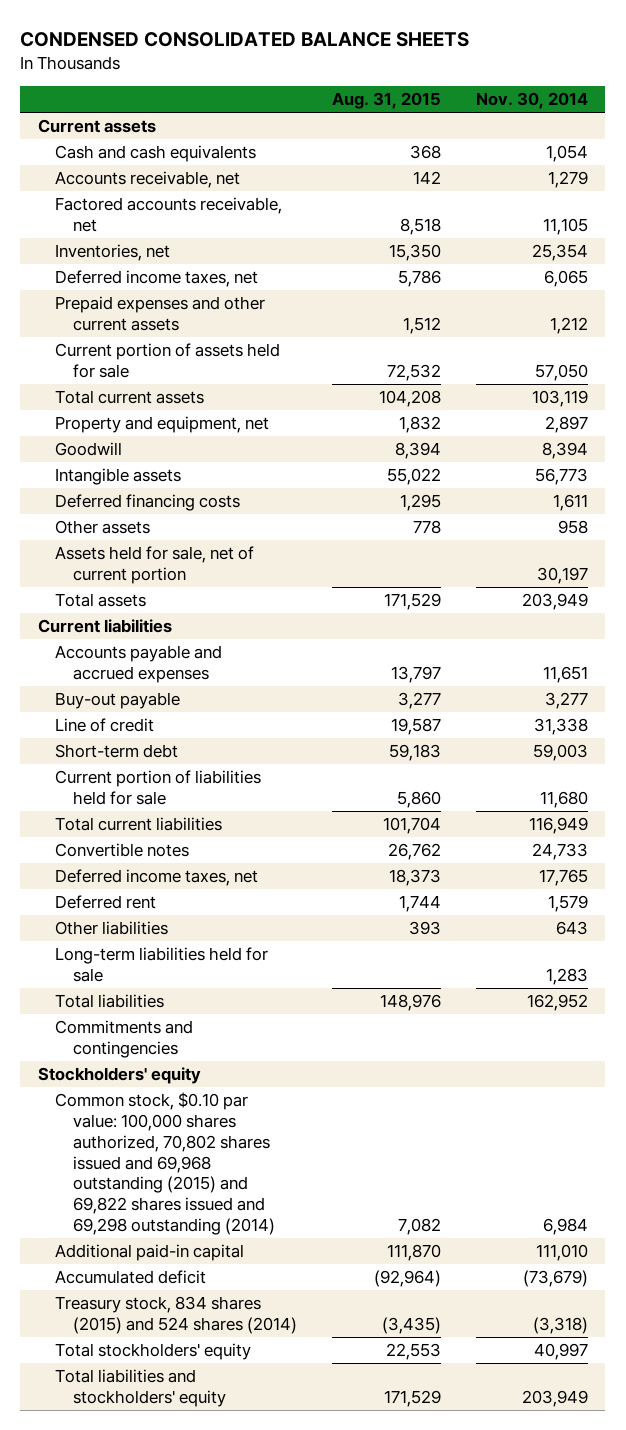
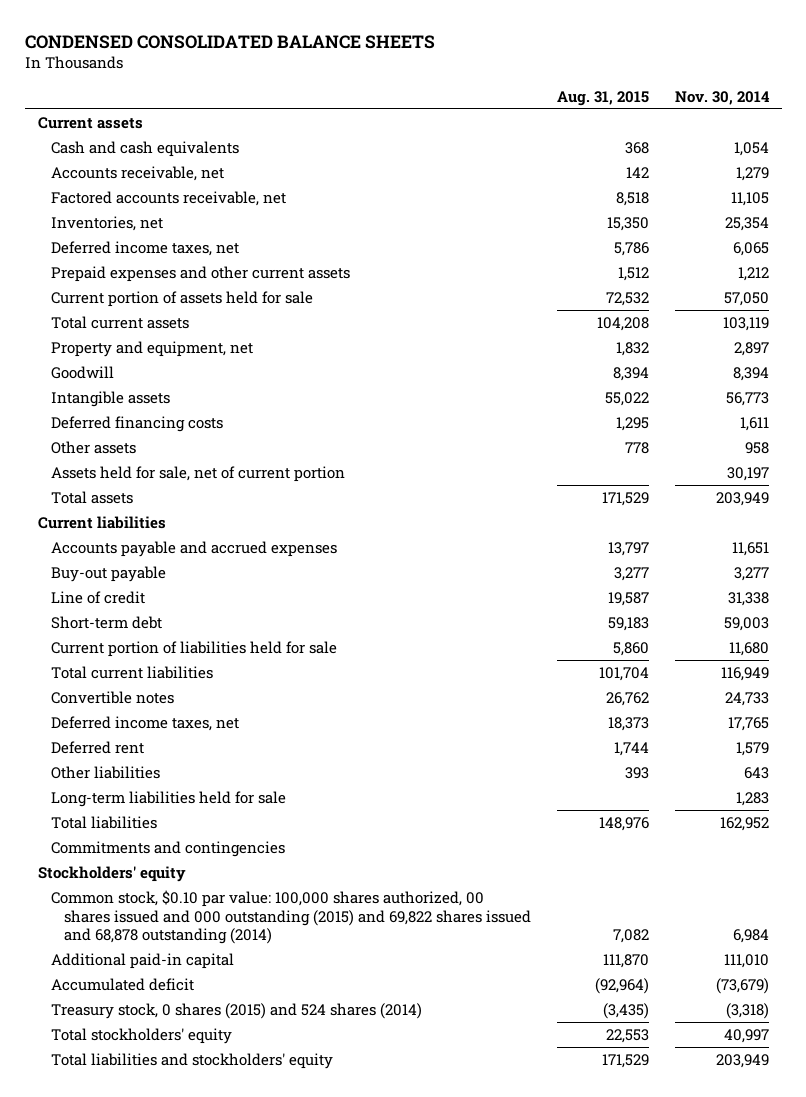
- Common stock, $0.10 par value: 100,000 shares authorized, 70,802 shares issued and 69,968 outstanding (2015) and 69,822 shares issued and 69,298 outstanding (2014) | 7,082 | 6,984
+ Common stock, $0.10 par value: 100,000 shares authorized, 00 shares issued and 000 outstanding (2015) and 69,822 shares issued and 68,878 outstanding (2014) | 7,082 | 6,984
- Treasury stock, 834 shares (2015) and 524 shares (2014) | (3,435) | (3,318)
+ Treasury stock, 0 shares (2015) and 524 shares (2014) | (3,435) | (3,318)

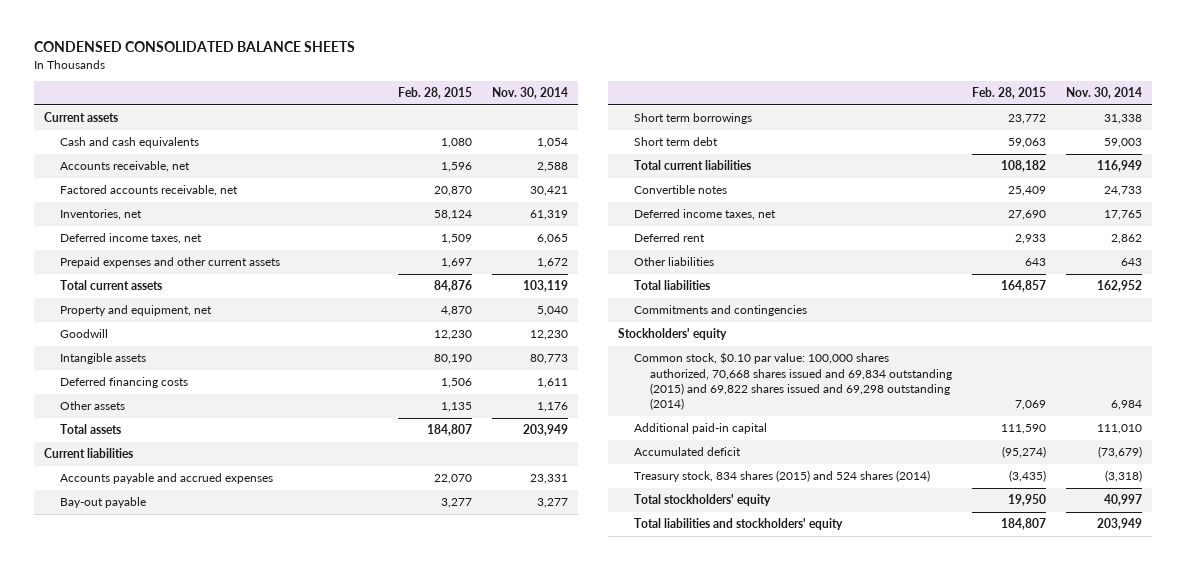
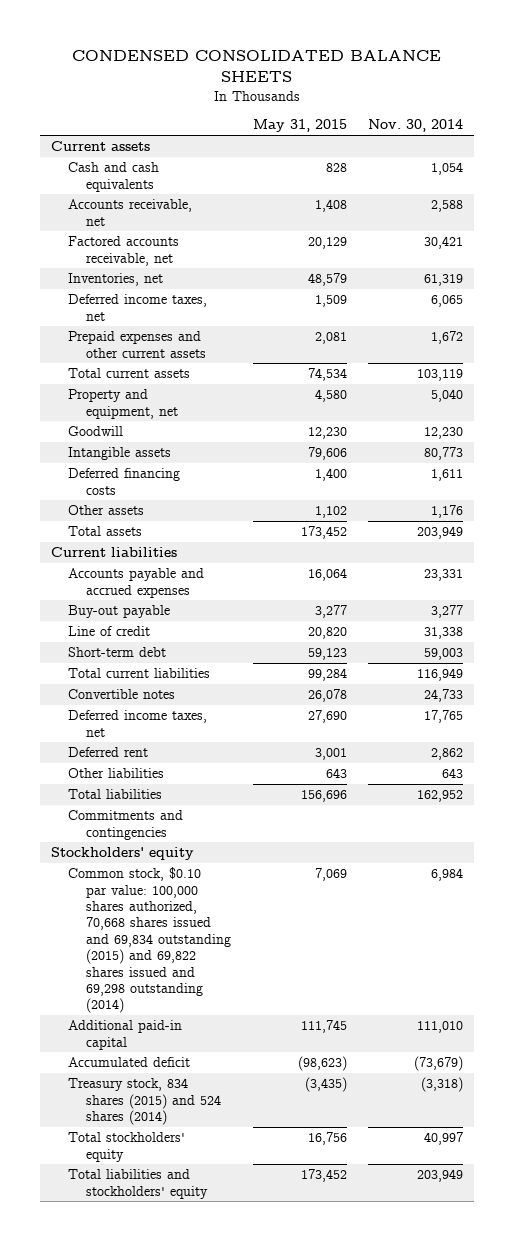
- | Feb. 28, 2015 | Nov. 30, 2014
+ | May 31, 2015 | Nov. 30, 2014
- Bay-out payable | 3,277 | 3,277
- Short term borrowings | 23,772 | 31,338
- Short term debt | 59,063 | 59,003
+ Buy-out payable | 3,277 | 3,277
+ Line of credit | 20,820 | 31,338
+ Short-term debt | 59,123 | 59,003

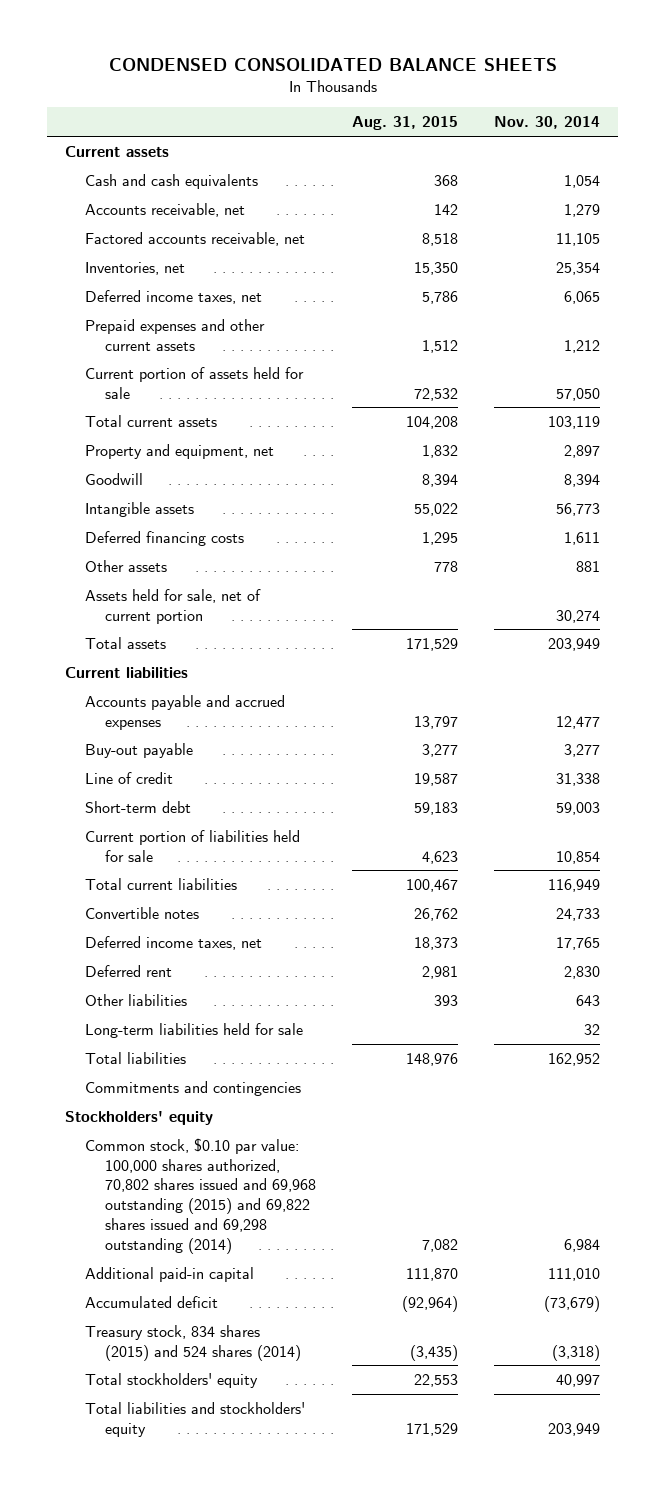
- | May 31, 2015 | Nov. 30, 2014
+ | Aug. 31, 2015 | Nov. 30, 2014
- Accounts receivable, net | 1,408 | 2,588
- Factored accounts receivable, net | 20,129 | 30,421
- Inventories, net | 48,579 | 61,319
+ Accounts receivable, net | 142 | 1,279
+ Factored accounts receivable, net | 8,518 | 11,105
+ Inventories, net | 15,350 | 25,354
- Prepaid expenses and other current assets | 2,081 | 1,672
+ Prepaid expenses and other current assets | 1,512 | 1,212
+ Current portion of assets held for sale | 72,532 | 57,050
- Property and equipment, net | 4,580 | 5,040
- Goodwill | 12,230 | 12,230
- Intangible assets | 79,606 | 80,773
+ Property and equipment, net | 1,832 | 2,897
+ Goodwill | 8,394 | 8,394
+ Intangible assets | 55,022 | 56,773
- Other assets | 1,102 | 1,176
+ Other assets | 778 | 881
+ Assets held for sale, net of current portion | | 30,274
- Accounts payable and accrued expenses | 16,064 | 23,331
+ Accounts payable and accrued expenses | 13,797 | 12,477
+ Current portion of liabilities held for sale | 4,623 | 10,854
- Deferred rent | 3,001 | 2,862
+ Deferred rent | 2,981 | 2,830
+ Long-term liabilities held for sale | | 32
- Common stock, $0.10 par value: 100,000 shares authorized, 70,668 shares issued and 69,834 outstanding (2015) and 69,822 shares issued and 69,298 outstanding (2014) | 7,069 | 6,984
+ Common stock, $0.10 par value: 100,000 shares authorized, 70,802 shares issued and 69,968 outstanding (2015) and 69,822 shares issued and 69,298 outstanding (2014) | 7,082 | 6,984

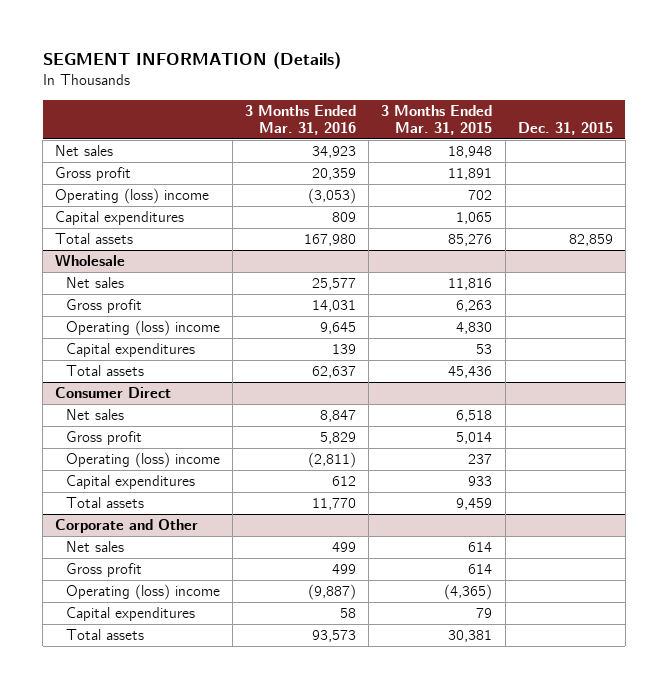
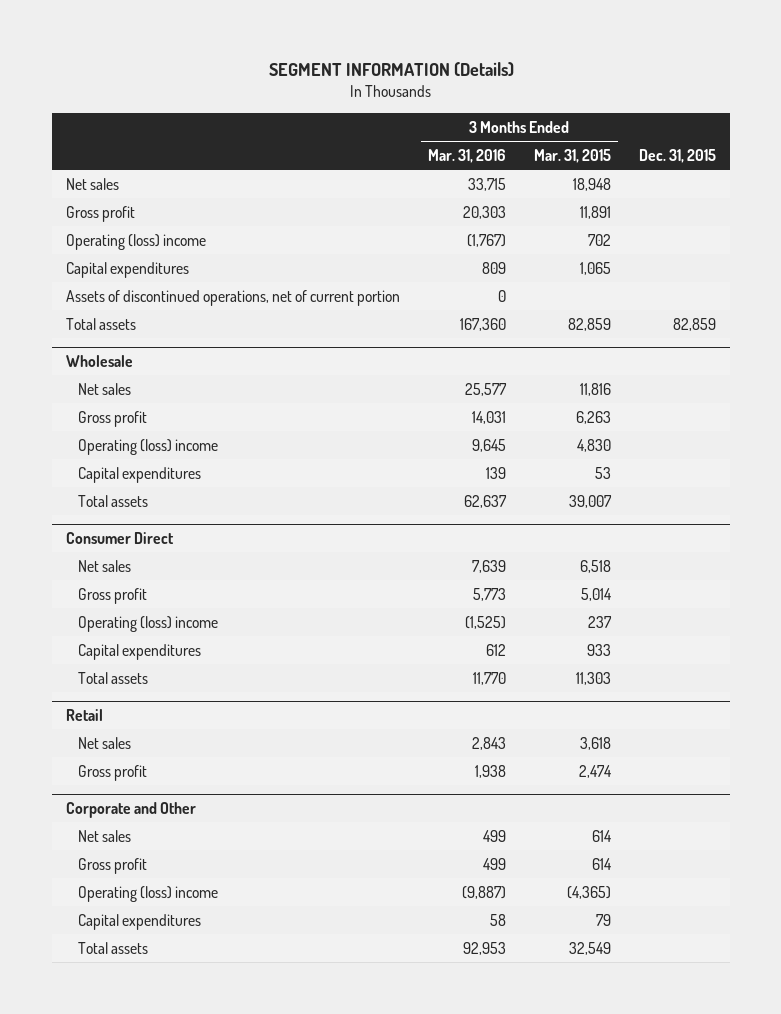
- Net sales | 34,923 | 18,948 |
- Gross profit | 20,359 | 11,891 |
- Operating (loss) income | (3,053) | 702 |
+ Net sales | 33,715 | 18,948 |
+ Gross profit | 20,303 | 11,891 |
+ Operating (loss) income | (1,767) | 702 |
- Total assets | 167,980 | 85,276 | 82,859
+ Assets of discontinued operations, net of current portion | 0 | |
+ Total assets | 167,360 | 82,859 | 82,859
@ Wholesale
- Total assets | 62,637 | 45,436 |
+ Total assets | 62,637 | 39,007 |
@ Consumer Direct
- Net sales | 8,847 | 6,518 |
- Gross profit | 5,829 | 5,014 |
- Operating (loss) income | (2,811) | 237 |
+ Net sales | 7,639 | 6,518 |
+ Gross profit | 5,773 | 5,014 |
+ Operating (loss) income | (1,525) | 237 |
- Total assets | 11,770 | 9,459 |
+ Total assets | 11,770 | 11,303 |
+ Retail
+ Net sales | 2,843 | 3,618 |
+ Gross profit | 1,938 | 2,474 |
@ Corporate and Other
- Total assets | 93,573 | 30,381 |
+ Total assets | 92,953 | 32,549 |

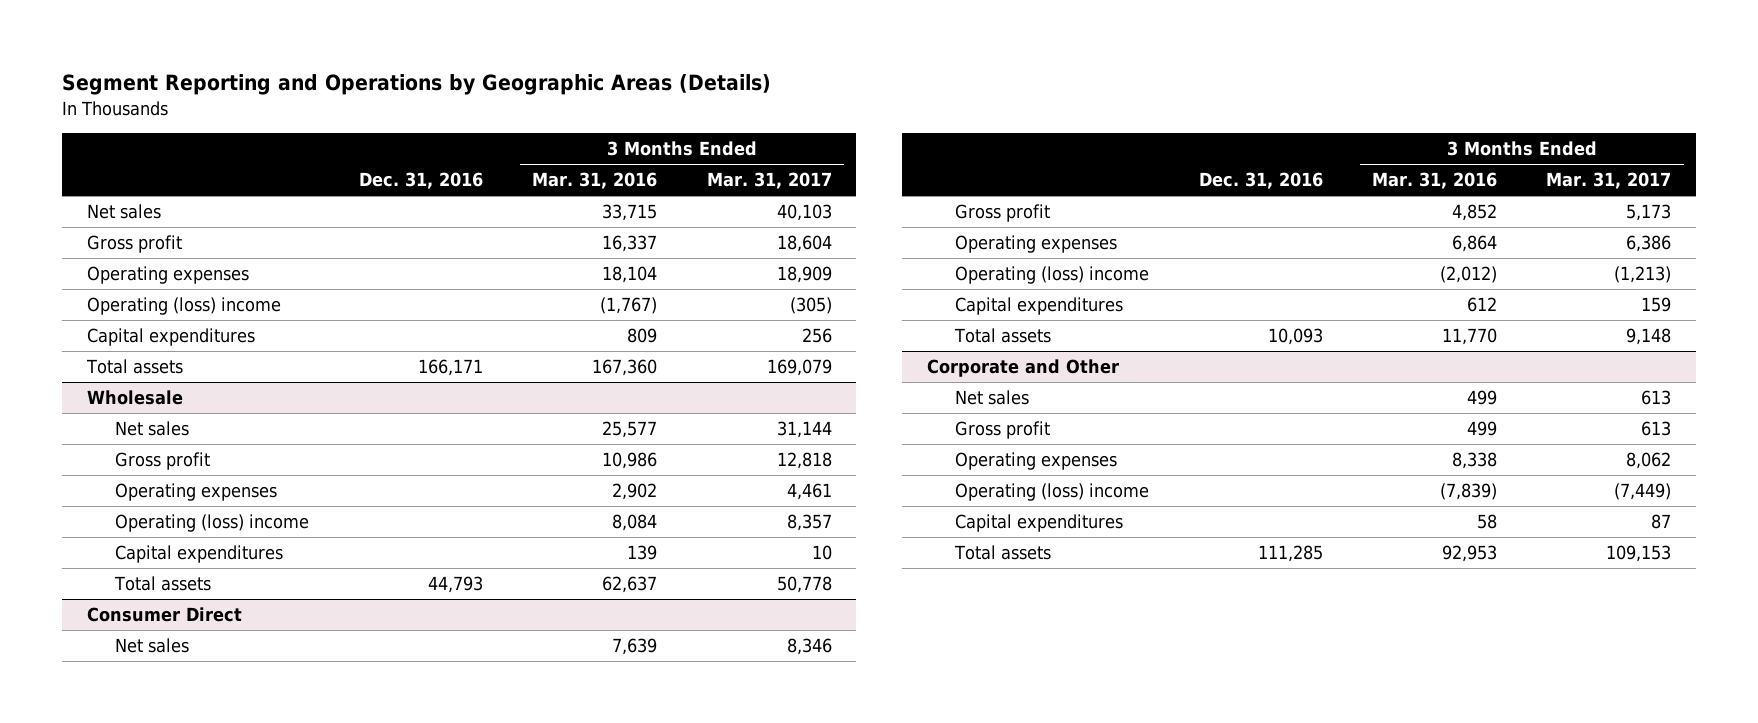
- SEGMENT INFORMATION (Details)
+ Segment Reporting and Operations by Geographic Areas (Details)
- | 3 Months Ended Mar. 31, 2016 | 3 Months Ended Mar. 31, 2015 | Dec. 31, 2015
+ | Dec. 31, 2016 | 3 Months Ended Mar. 31, 2016 | 3 Months Ended Mar. 31, 2017
- Gross profit | 20,303 | 11,891 |
+ Gross profit | | 16,337 | 18,604
+ Operating expenses | | 18,104 | 18,909
- Assets of discontinued operations, net of current portion | 0 | |
@ Wholesale
- Gross profit | 14,031 | 6,263 |
- Operating (loss) income | 9,645 | 4,830 |
+ Gross profit | | 10,986 | 12,818
+ Operating expenses | | 2,902 | 4,461
+ Operating (loss) income | | 8,084 | 8,357
@ Consumer Direct
- Gross profit | 5,773 | 5,014 |
- Operating (loss) income | (1,525) | 237 |
+ Gross profit | | 4,852 | 5,173
+ Operating expenses | | 6,864 | 6,386
+ Operating (loss) income | | (2,012) | (1,213)
- Retail
- Net sales | 2,843 | 3,618 |
- Gross profit | 1,938 | 2,474 |
@ Corporate and Other
- Operating (loss) income | (9,887) | (4,365) |
+ Operating expenses | | 8,338 | 8,062
+ Operating (loss) income | | (7,839) | (7,449)

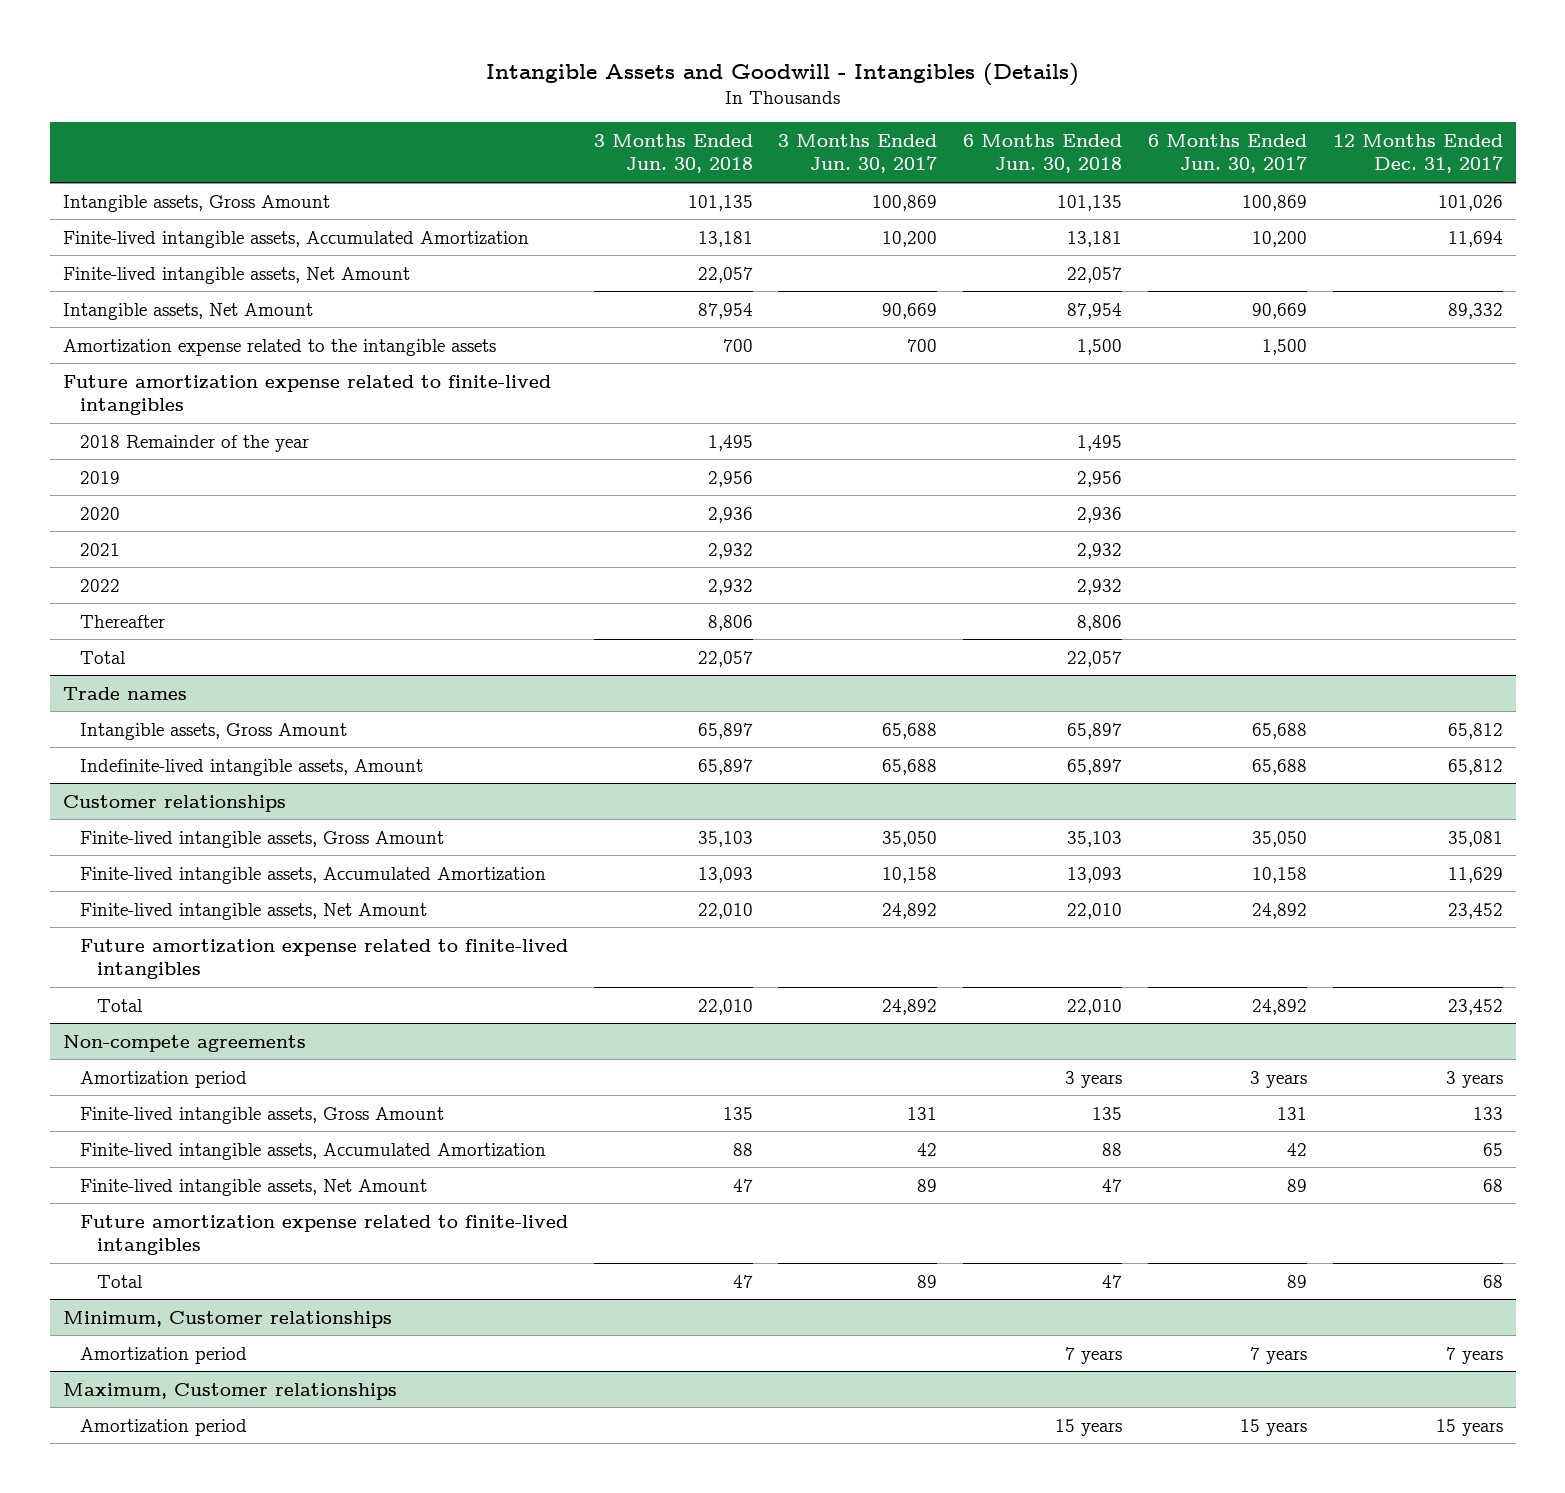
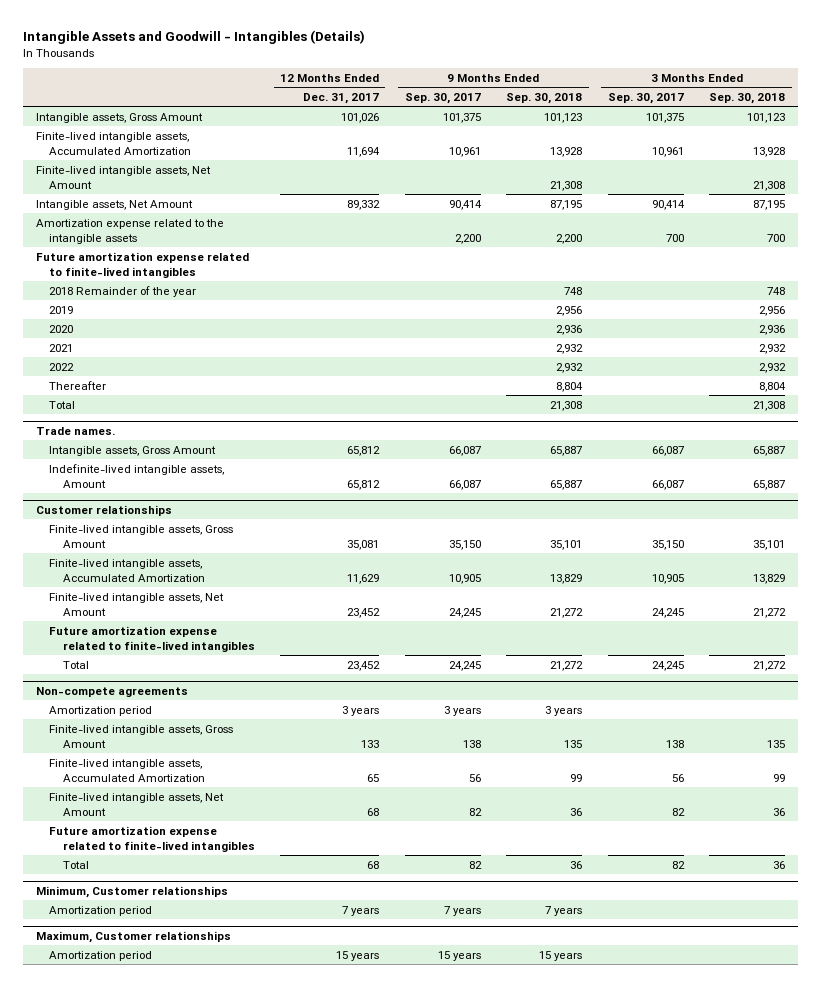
- | 3 Months Ended Jun. 30, 2018 | 3 Months Ended Jun. 30, 2017 | 6 Months Ended Jun. 30, 2018 | 6 Months Ended Jun. 30, 2017 | 12 Months Ended Dec. 31, 2017
+ | 12 Months Ended Dec. 31, 2017 | 9 Months Ended Sep. 30, 2017 | 9 Months Ended Sep. 30, 2018 | 3 Months Ended Sep. 30, 2017 | 3 Months Ended Sep. 30, 2018
- Trade names
+ Trade names.

